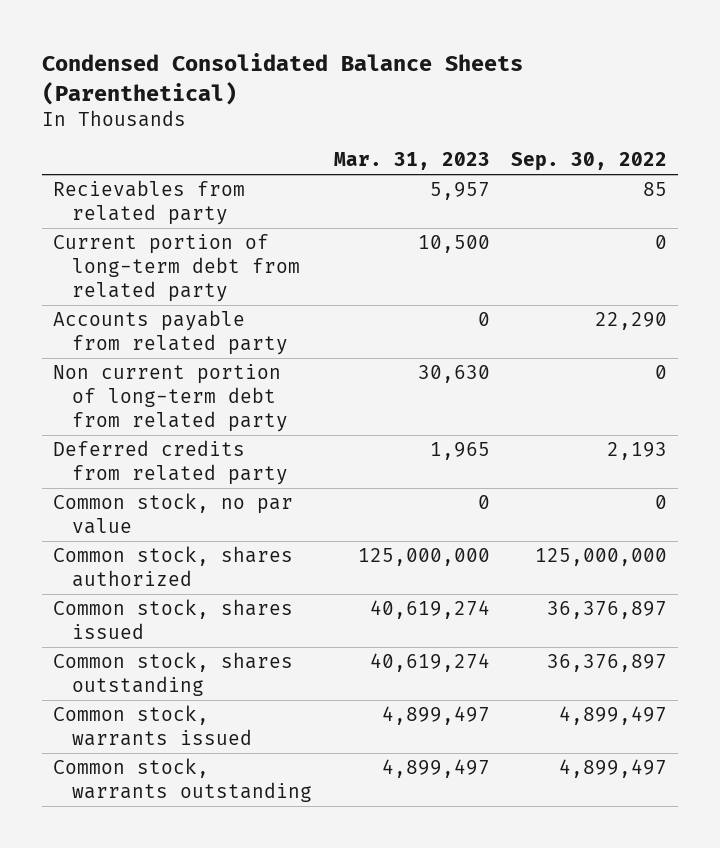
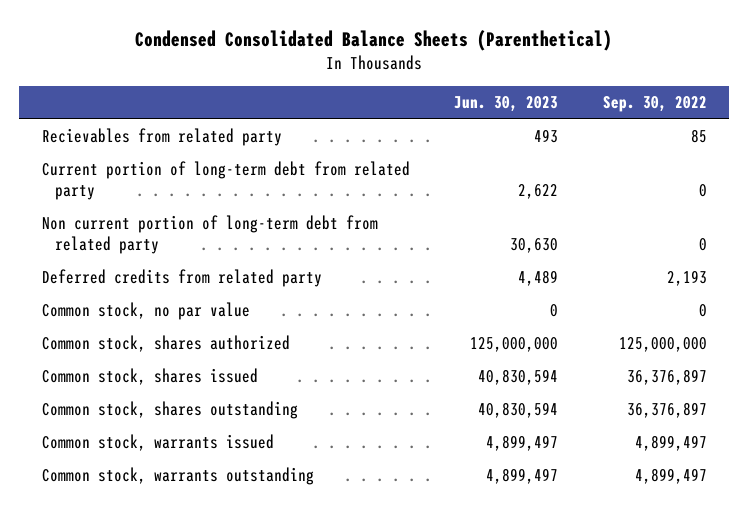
- | Mar. 31, 2023 | Sep. 30, 2022
+ | Jun. 30, 2023 | Sep. 30, 2022
- Accounts payable from related party | 0 | 22,290

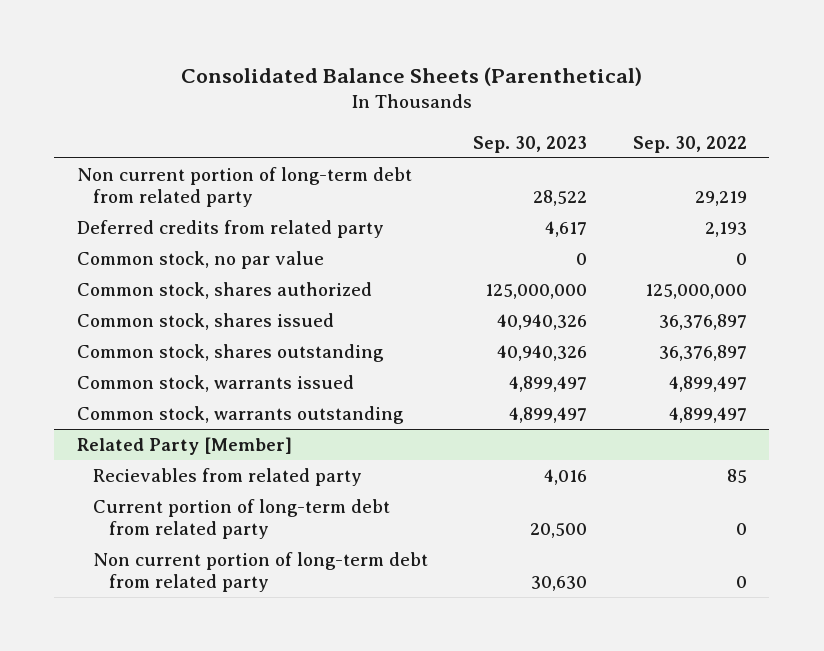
- Condensed Consolidated Balance Sheets (Parenthetical)
+ Consolidated Balance Sheets (Parenthetical)
- | Jun. 30, 2023 | Sep. 30, 2022
+ | Sep. 30, 2023 | Sep. 30, 2022
- Recievables from related party | 493 | 85
- Current portion of long-term debt from related party | 2,622 | 0
- Non current portion of long-term debt from related party | 30,630 | 0
+ Non current portion of long-term debt from related party | 28,522 | 29,219
+ Related Party [Member]
+ Recievables from related party | 4,016 | 85
+ Current portion of long-term debt from related party | 20,500 | 0
+ Non current portion of long-term debt from related party | 30,630 | 0

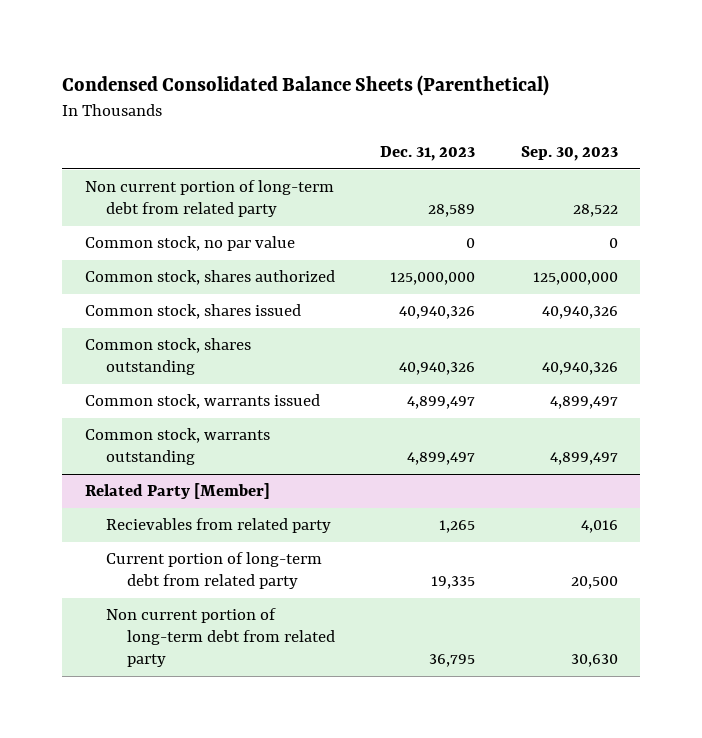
- Consolidated Balance Sheets (Parenthetical)
+ Condensed Consolidated Balance Sheets (Parenthetical)
- | Sep. 30, 2023 | Sep. 30, 2022
+ | Dec. 31, 2023 | Sep. 30, 2023
- Deferred credits from related party | 4,617 | 2,193

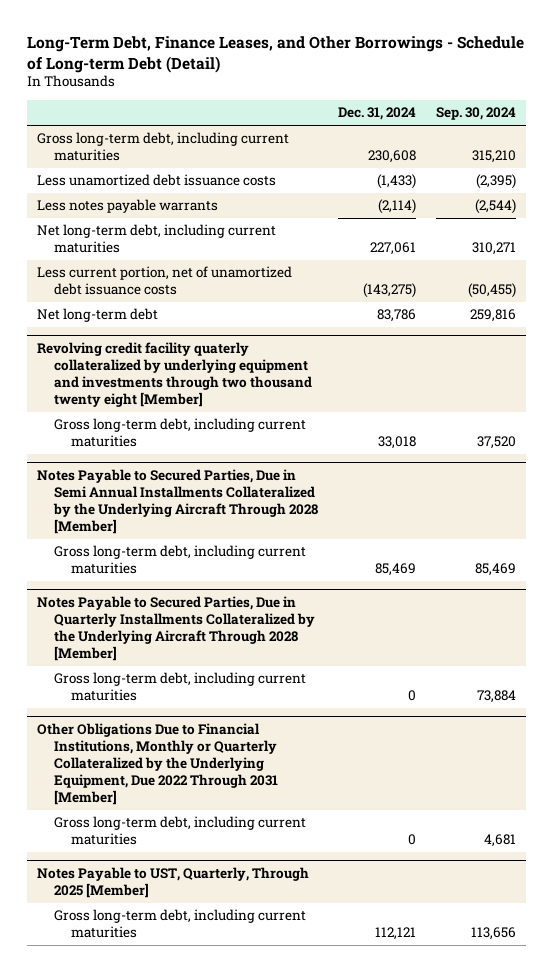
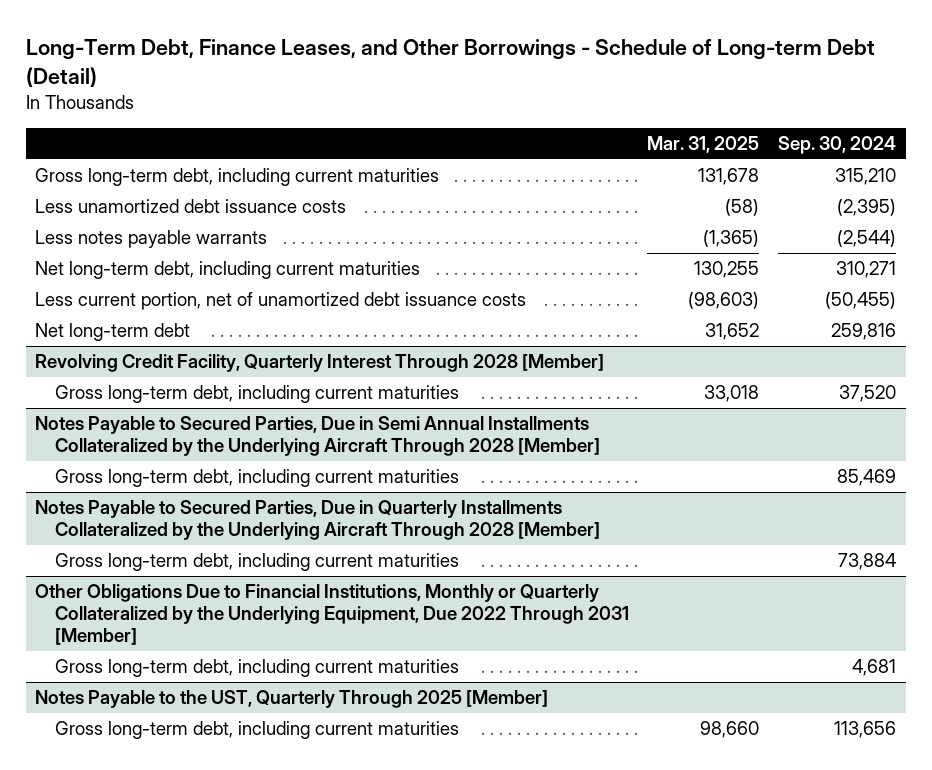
- | Dec. 31, 2024 | Sep. 30, 2024
+ | Mar. 31, 2025 | Sep. 30, 2024
- Revolving credit facility quaterly collateralized by underlying equipment and investments through two thousand twenty eight [Member]
+ Revolving Credit Facility, Quarterly Interest Through 2028 [Member]
- Notes Payable to UST, Quarterly, Through 2025 [Member]
+ Notes Payable to the UST, Quarterly Through 2025 [Member]

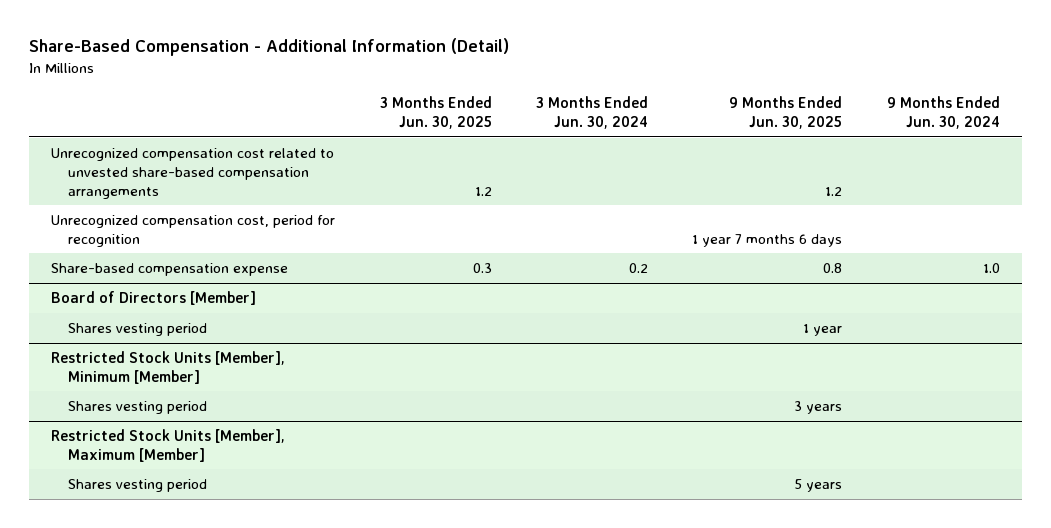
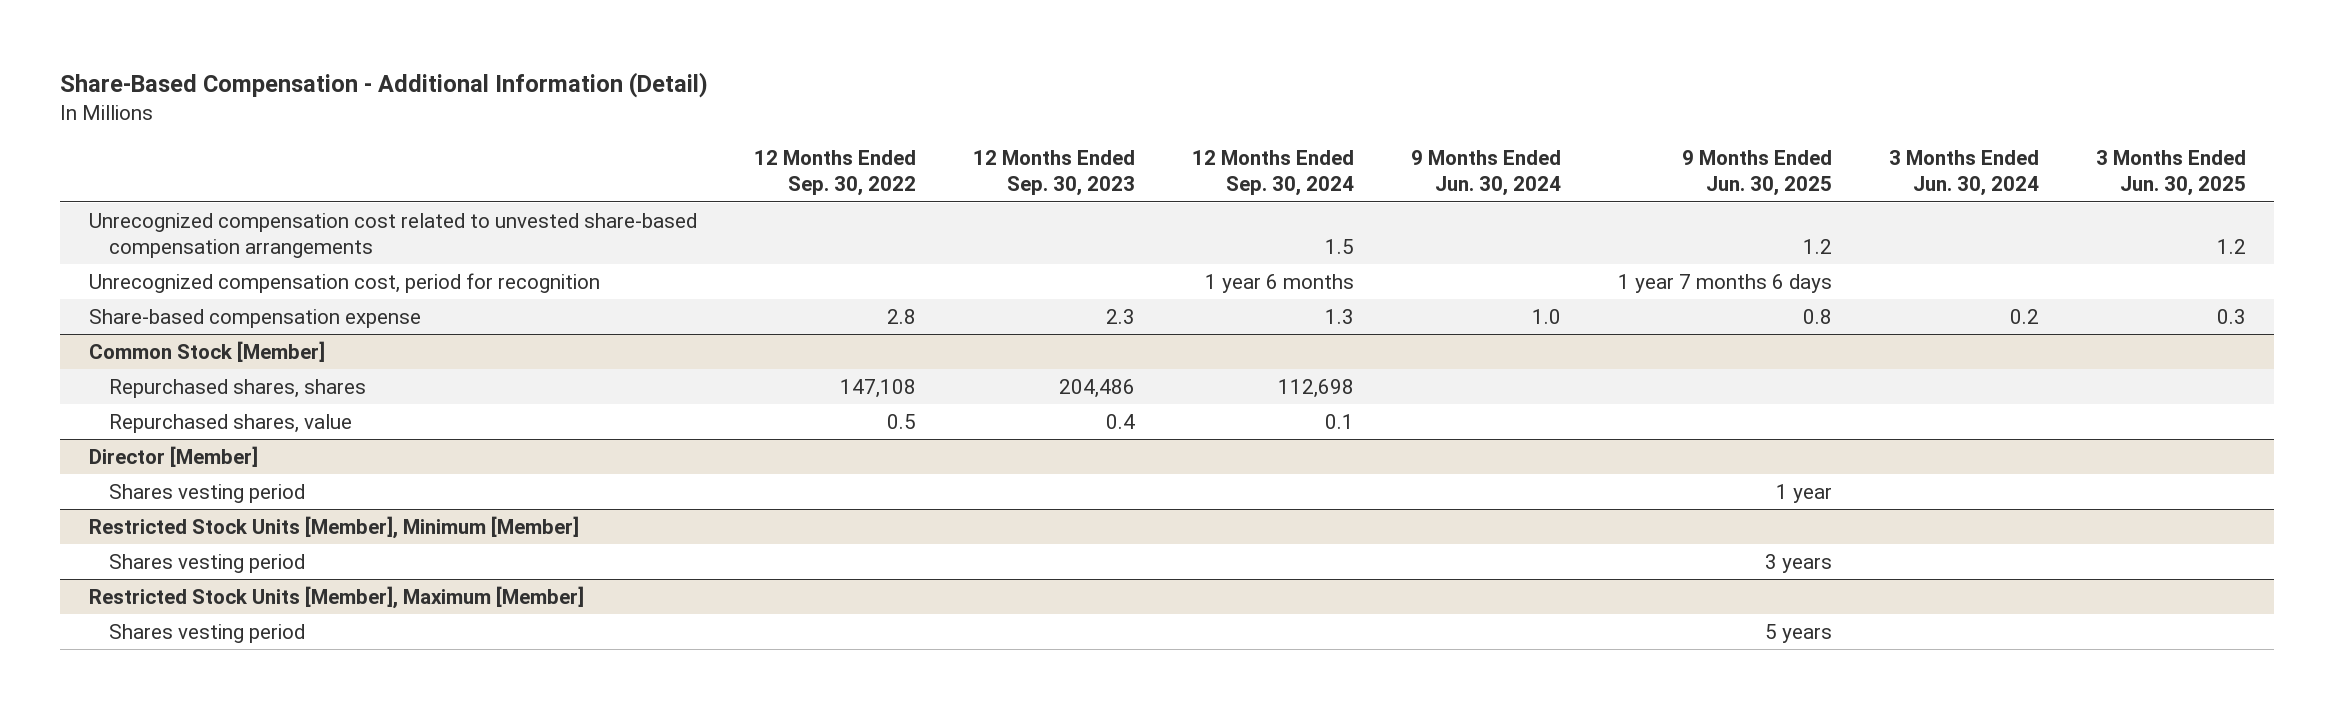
- | 3 Months Ended Jun. 30, 2025 | 3 Months Ended Jun. 30, 2024 | 9 Months Ended Jun. 30, 2025 | 9 Months Ended Jun. 30, 2024
+ | 12 Months Ended Sep. 30, 2022 | 12 Months Ended Sep. 30, 2023 | 12 Months Ended Sep. 30, 2024 | 9 Months Ended Jun. 30, 2024 | 9 Months Ended Jun. 30, 2025 | 3 Months Ended Jun. 30, 2024 | 3 Months Ended Jun. 30, 2025
- Board of Directors [Member]
+ Common Stock [Member]
+ Repurchased shares, shares | 147,108 | 204,486 | 112,698 | | | |
+ Repurchased shares, value | 0.5 | 0.4 | 0.1 | | | |
+ Director [Member]

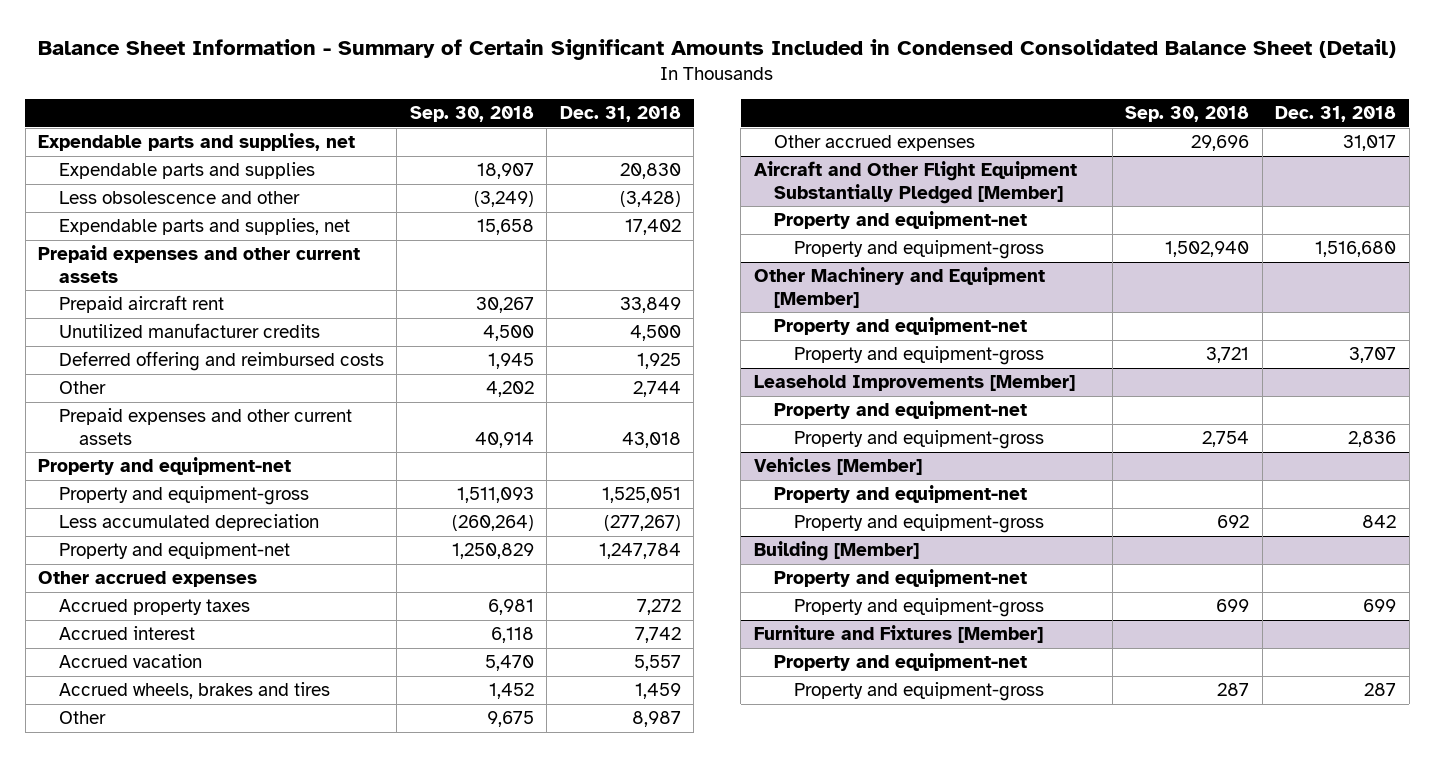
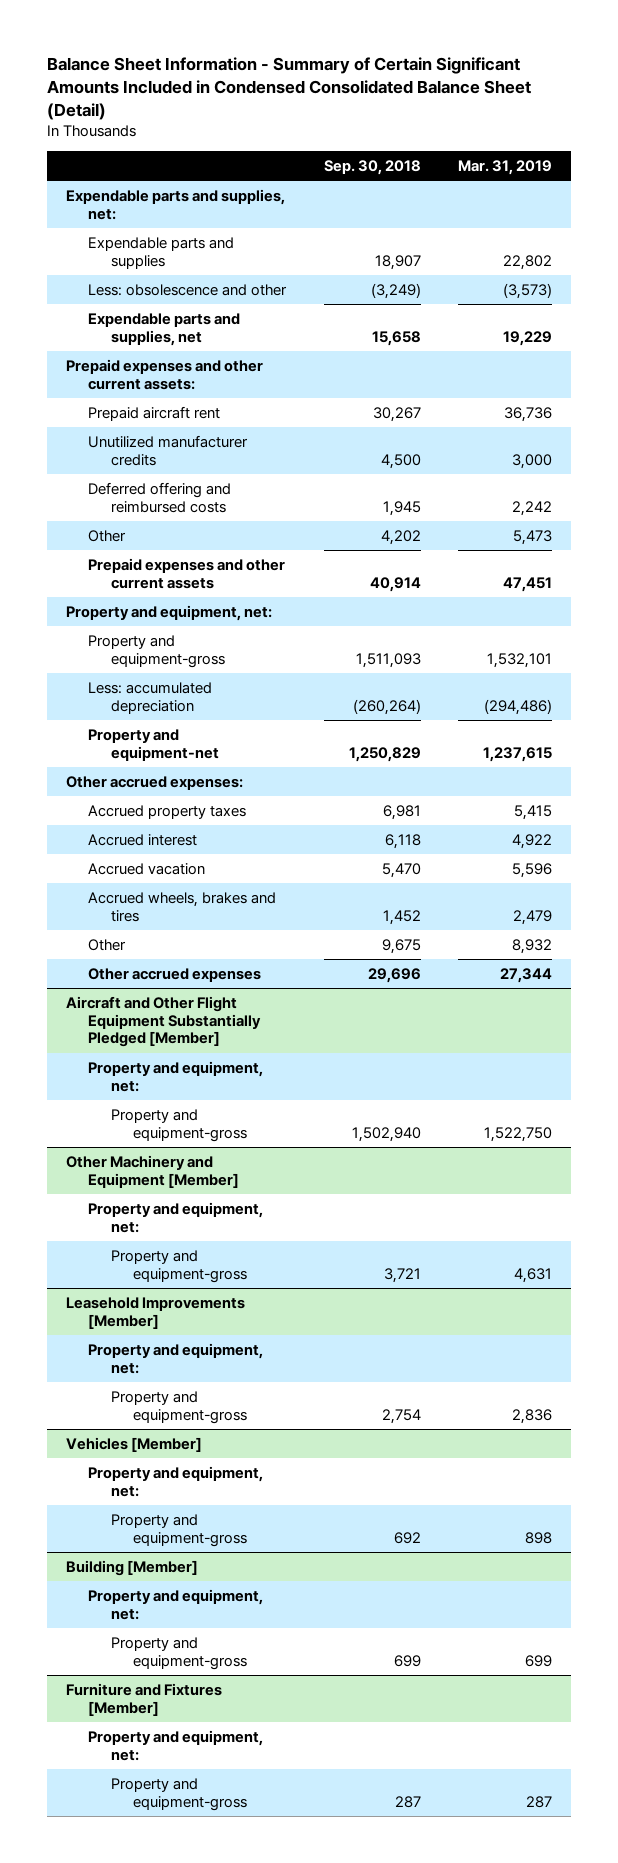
- | Sep. 30, 2018 | Dec. 31, 2018
+ | Sep. 30, 2018 | Mar. 31, 2019
- Expendable parts and supplies, net
+ Expendable parts and supplies, net:
- Less obsolescence and other | (3,249) | (3,428)
+ Less: obsolescence and other | (3,249) | (3,573)
- Prepaid expenses and other current assets
+ Prepaid expenses and other current assets:
- Property and equipment-net
+ Property and equipment, net:
- Less accumulated depreciation | (260,264) | (277,267)
+ Less: accumulated depreciation | (260,264) | (294,486)
- Other accrued expenses
+ Other accrued expenses:
@ Aircraft and Other Flight Equipment Substantially Pledged [Member]
- Property and equipment-net
+ Property and equipment, net:
@ Other Machinery and Equipment [Member]
- Property and equipment-net
+ Property and equipment, net:
@ Leasehold Improvements [Member]
- Property and equipment-net
+ Property and equipment, net:
@ Vehicles [Member]
- Property and equipment-net
+ Property and equipment, net:
@ Building [Member]
- Property and equipment-net
+ Property and equipment, net:
@ Furniture and Fixtures [Member]
- Property and equipment-net
+ Property and equipment, net:

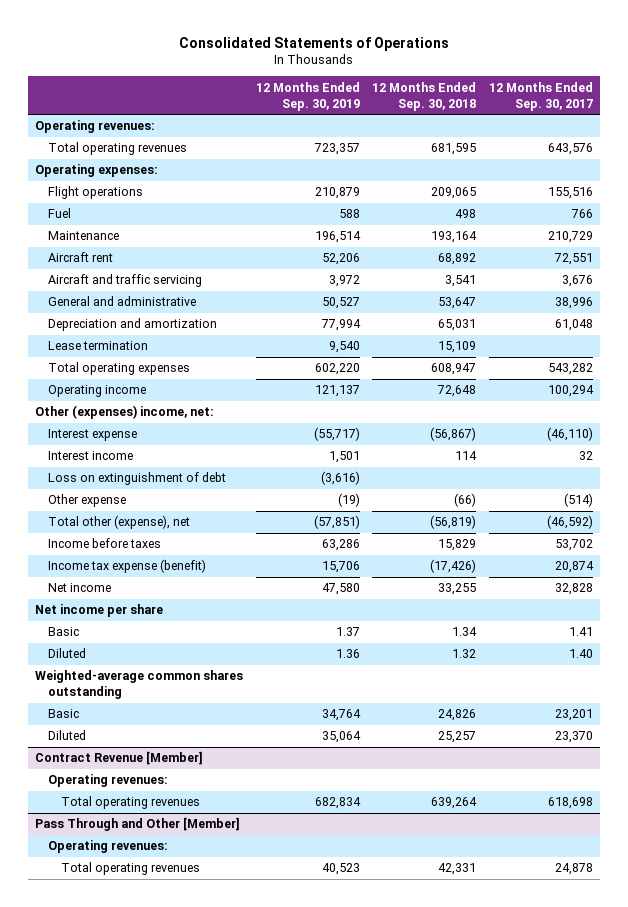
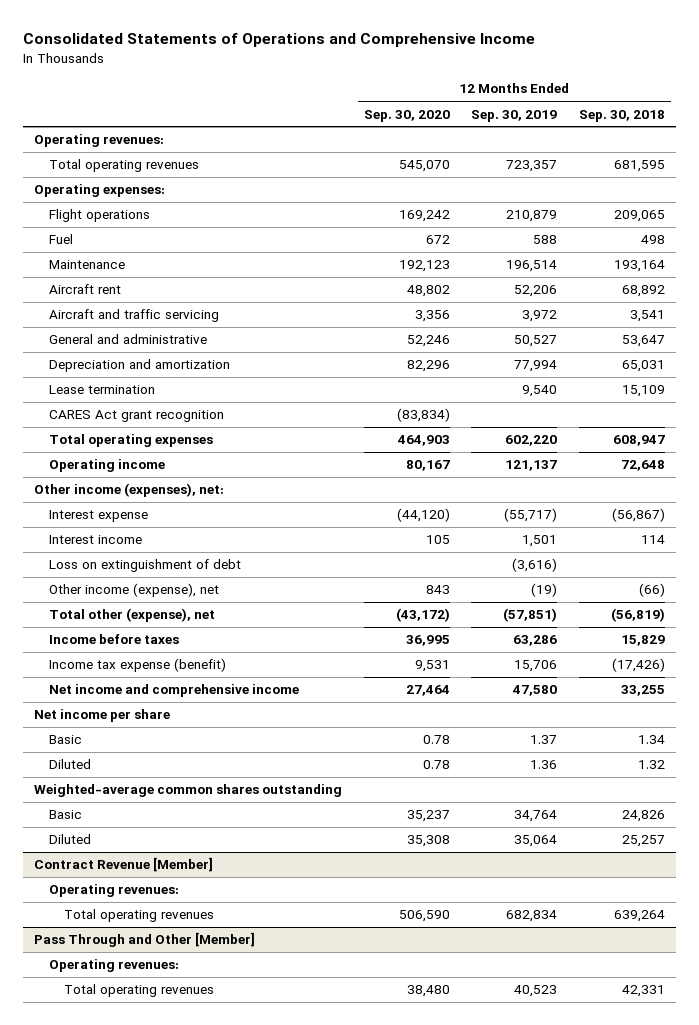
- Consolidated Statements of Operations
+ Consolidated Statements of Operations and Comprehensive Income
- | 12 Months Ended Sep. 30, 2019 | 12 Months Ended Sep. 30, 2018 | 12 Months Ended Sep. 30, 2017
+ | 12 Months Ended Sep. 30, 2020 | 12 Months Ended Sep. 30, 2019 | 12 Months Ended Sep. 30, 2018
+ CARES Act grant recognition | (83,834) | |
- Other (expenses) income, net:
+ Other income (expenses), net:
- Other expense | (19) | (66) | (514)
+ Other income (expense), net | 843 | (19) | (66)
- Net income | 47,580 | 33,255 | 32,828
+ Net income and comprehensive income | 27,464 | 47,580 | 33,255

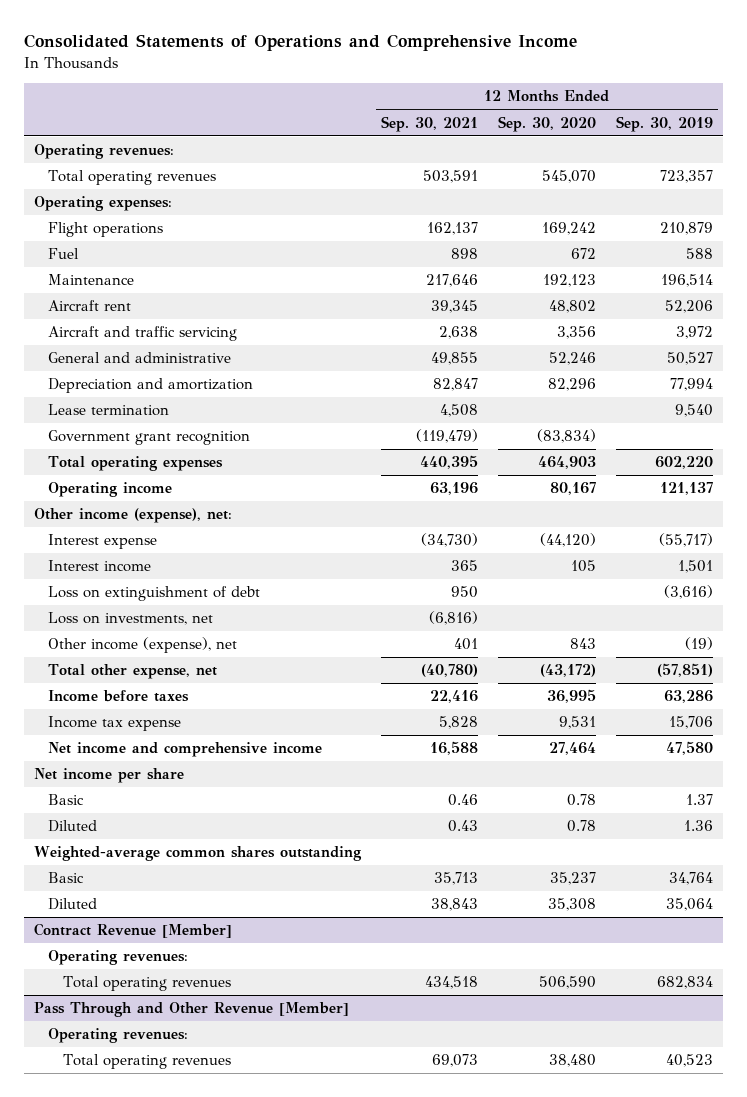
- | 12 Months Ended Sep. 30, 2020 | 12 Months Ended Sep. 30, 2019 | 12 Months Ended Sep. 30, 2018
+ | 12 Months Ended Sep. 30, 2021 | 12 Months Ended Sep. 30, 2020 | 12 Months Ended Sep. 30, 2019
- CARES Act grant recognition | (83,834) | |
+ Government grant recognition | (119,479) | (83,834) |
- Other income (expenses), net:
+ Other income (expense), net:
+ Loss on investments, net | (6,816) | |
- Total other (expense), net | (43,172) | (57,851) | (56,819)
+ Total other expense, net | (40,780) | (43,172) | (57,851)
- Income tax expense (benefit) | 9,531 | 15,706 | (17,426)
+ Income tax expense | 5,828 | 9,531 | 15,706
- Pass Through and Other [Member]
+ Pass Through and Other Revenue [Member]

